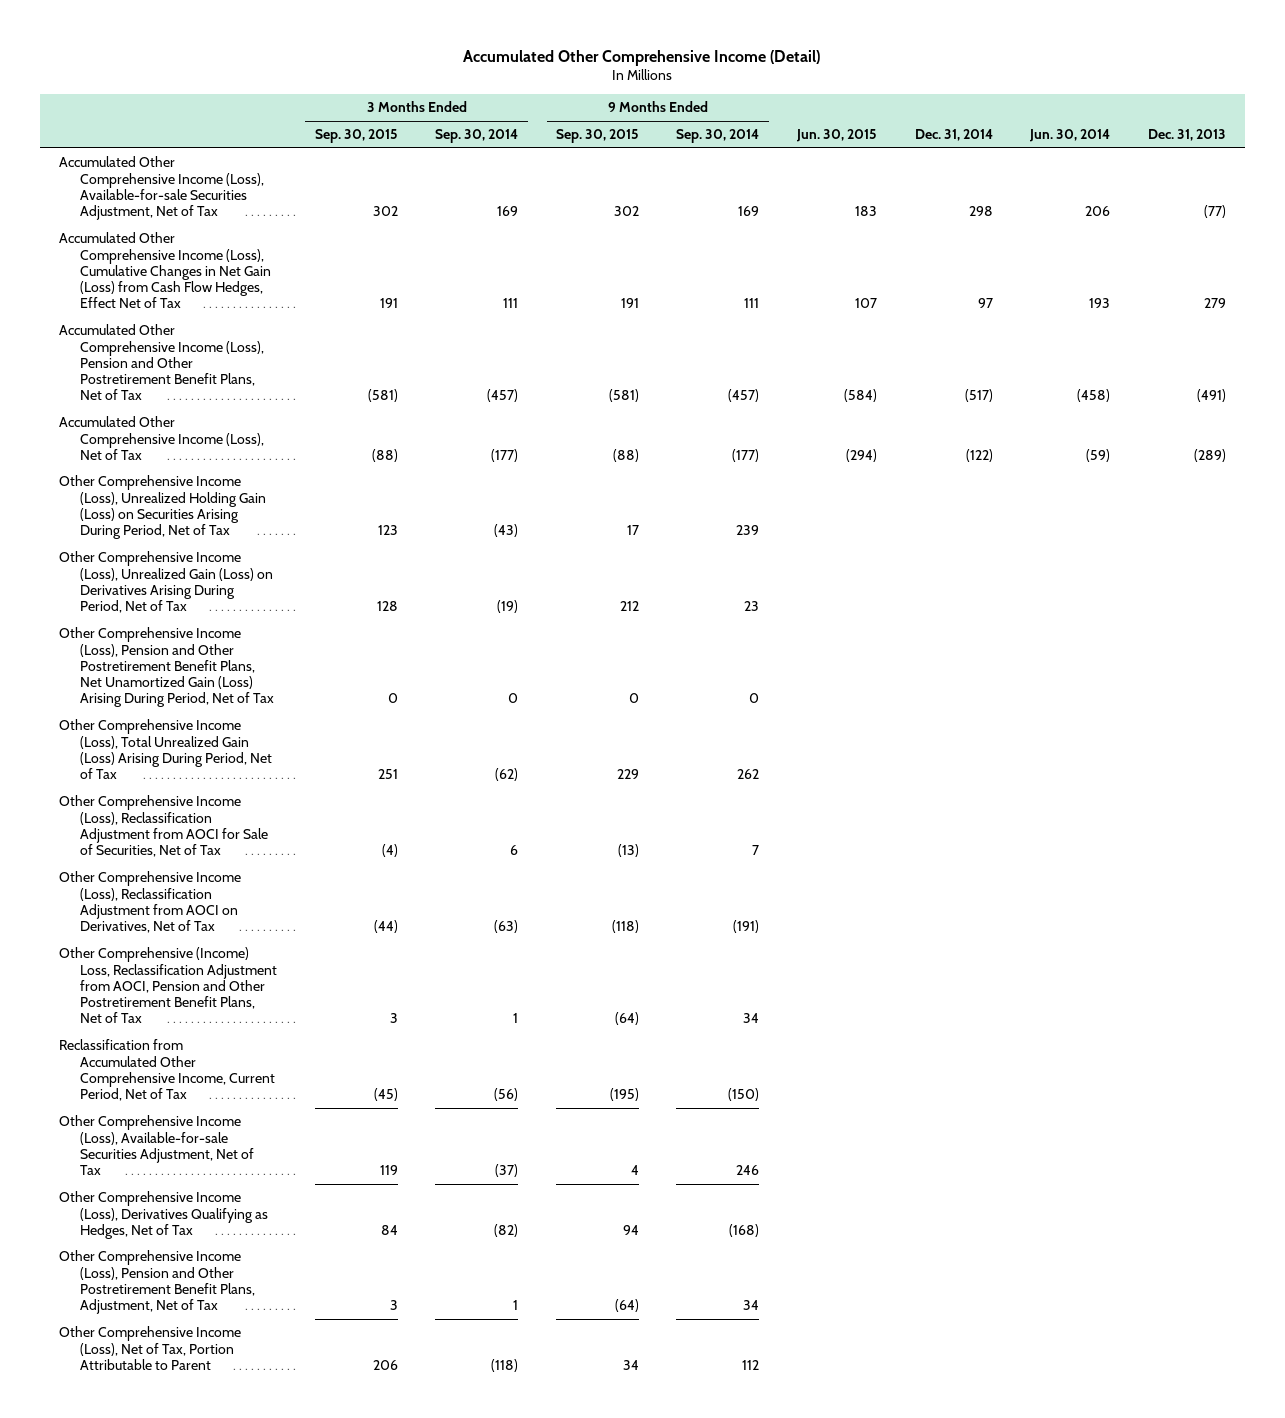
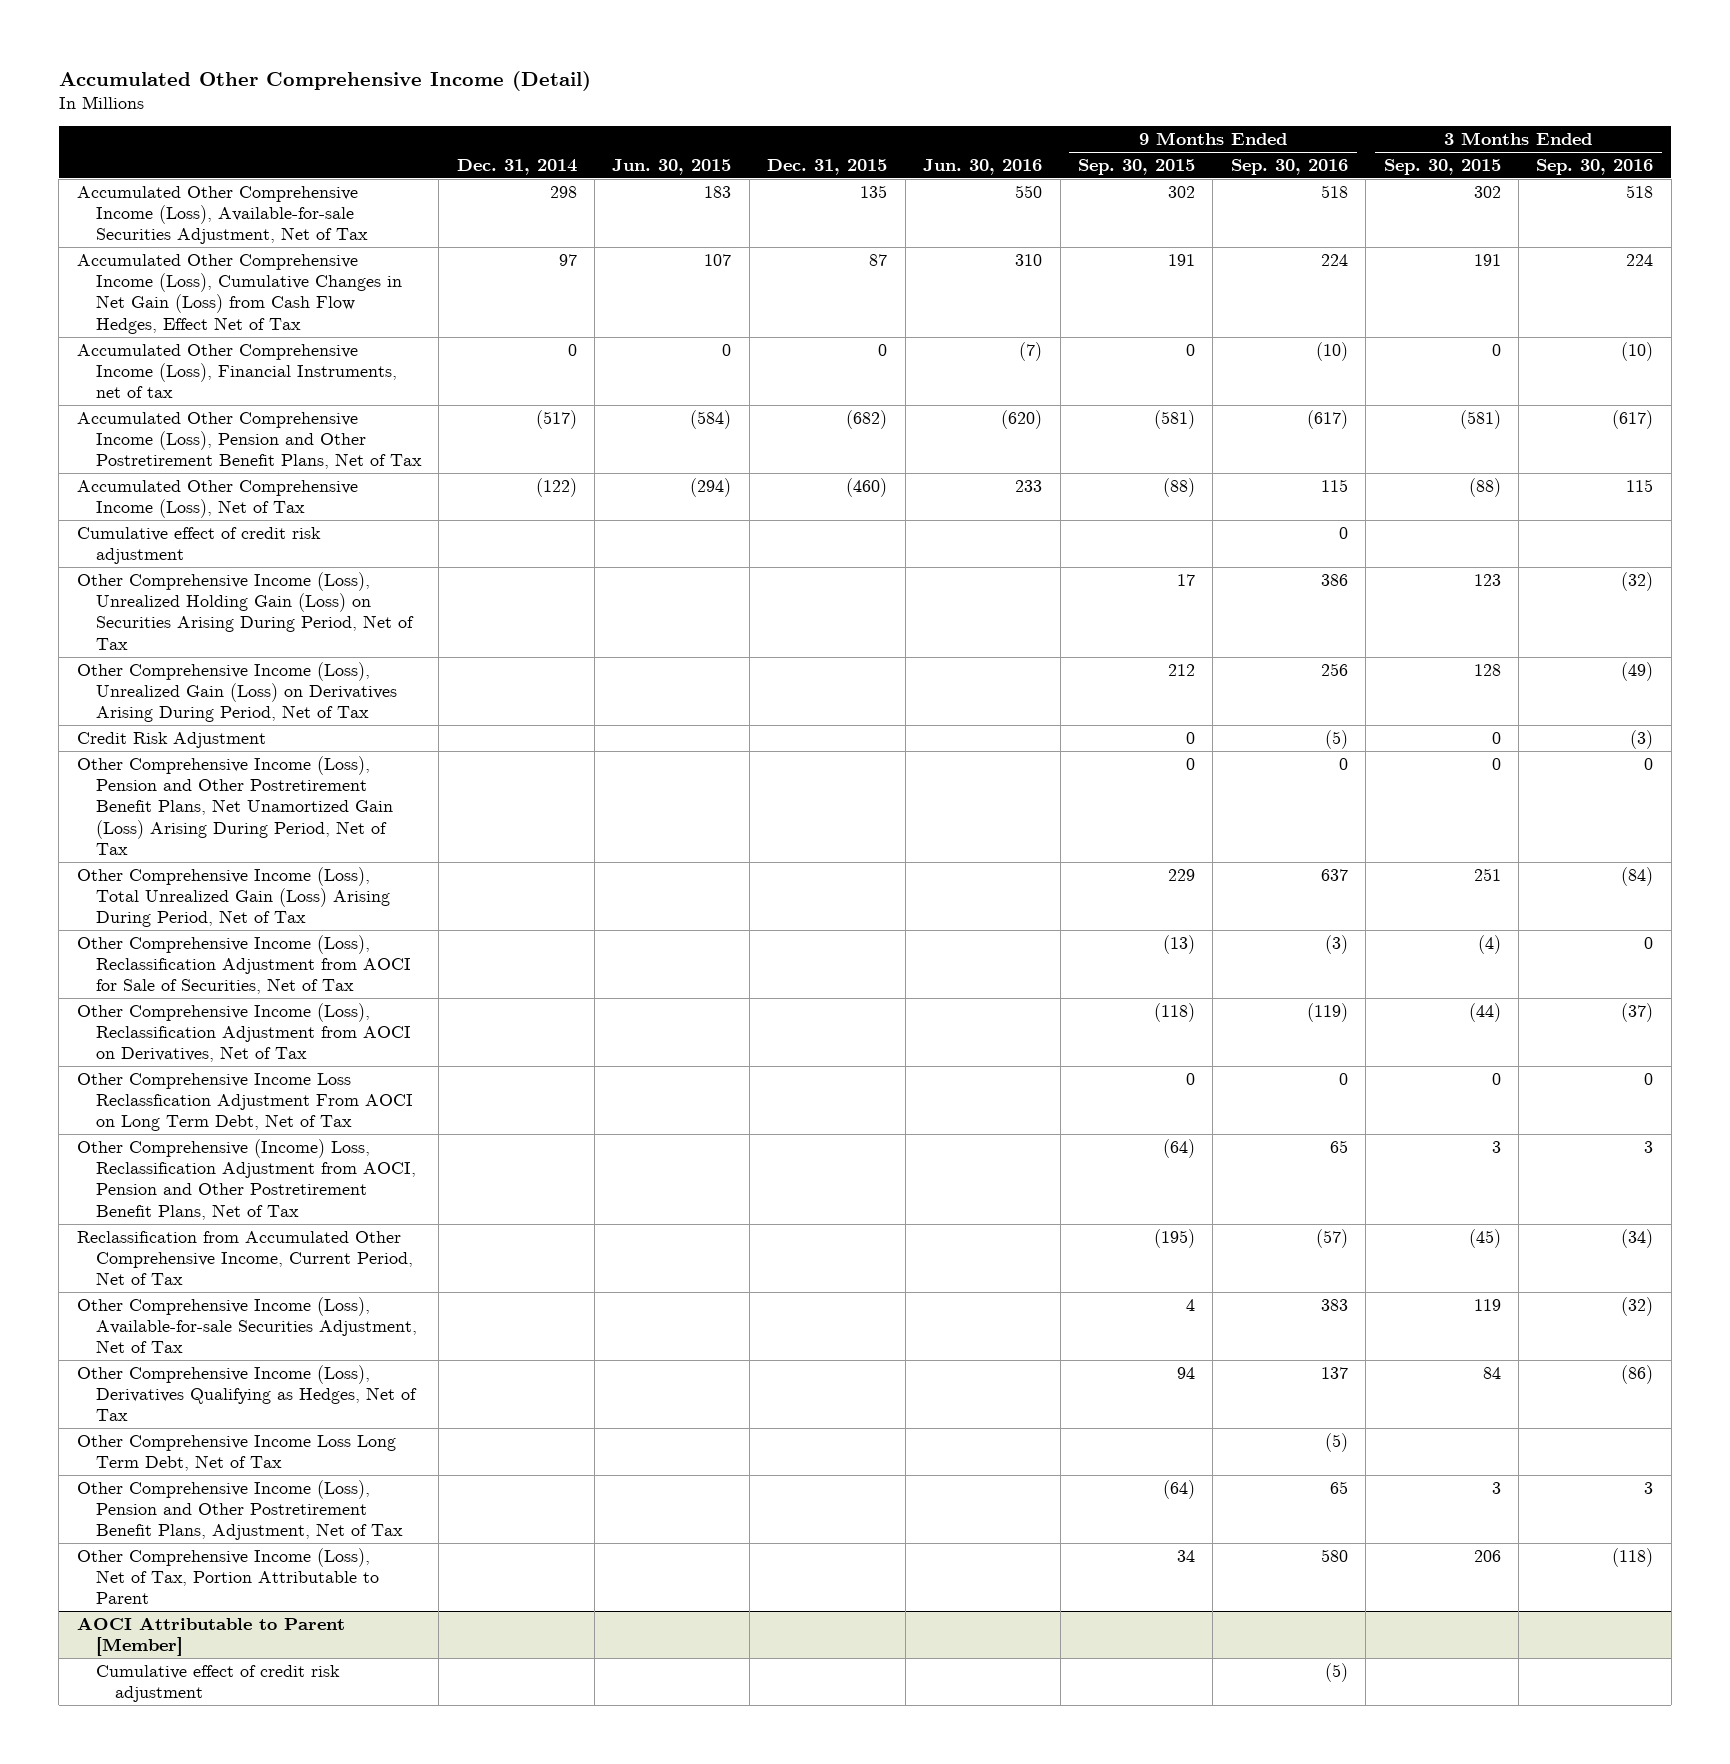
- | 3 Months Ended Sep. 30, 2015 | 3 Months Ended Sep. 30, 2014 | 9 Months Ended Sep. 30, 2015 | 9 Months Ended Sep. 30, 2014 | Jun. 30, 2015 | Dec. 31, 2014 | Jun. 30, 2014 | Dec. 31, 2013
+ | Dec. 31, 2014 | Jun. 30, 2015 | Dec. 31, 2015 | Jun. 30, 2016 | 9 Months Ended Sep. 30, 2015 | 9 Months Ended Sep. 30, 2016 | 3 Months Ended Sep. 30, 2015 | 3 Months Ended Sep. 30, 2016
+ Accumulated Other Comprehensive Income (Loss), Financial Instruments, net of tax | 0 | 0 | 0 | (7) | 0 | (10) | 0 | (10)
+ Cumulative effect of credit risk adjustment | | | | | | 0 | |
+ Credit Risk Adjustment | | | | | 0 | (5) | 0 | (3)
+ Other Comprehensive Income Loss Reclassfication Adjustment From AOCI on Long Term Debt, Net of Tax | | | | | 0 | 0 | 0 | 0
+ Other Comprehensive Income Loss Long Term Debt, Net of Tax | | | | | | (5) | |
+ AOCI Attributable to Parent [Member]
+ Cumulative effect of credit risk adjustment | | | | | | (5) | |

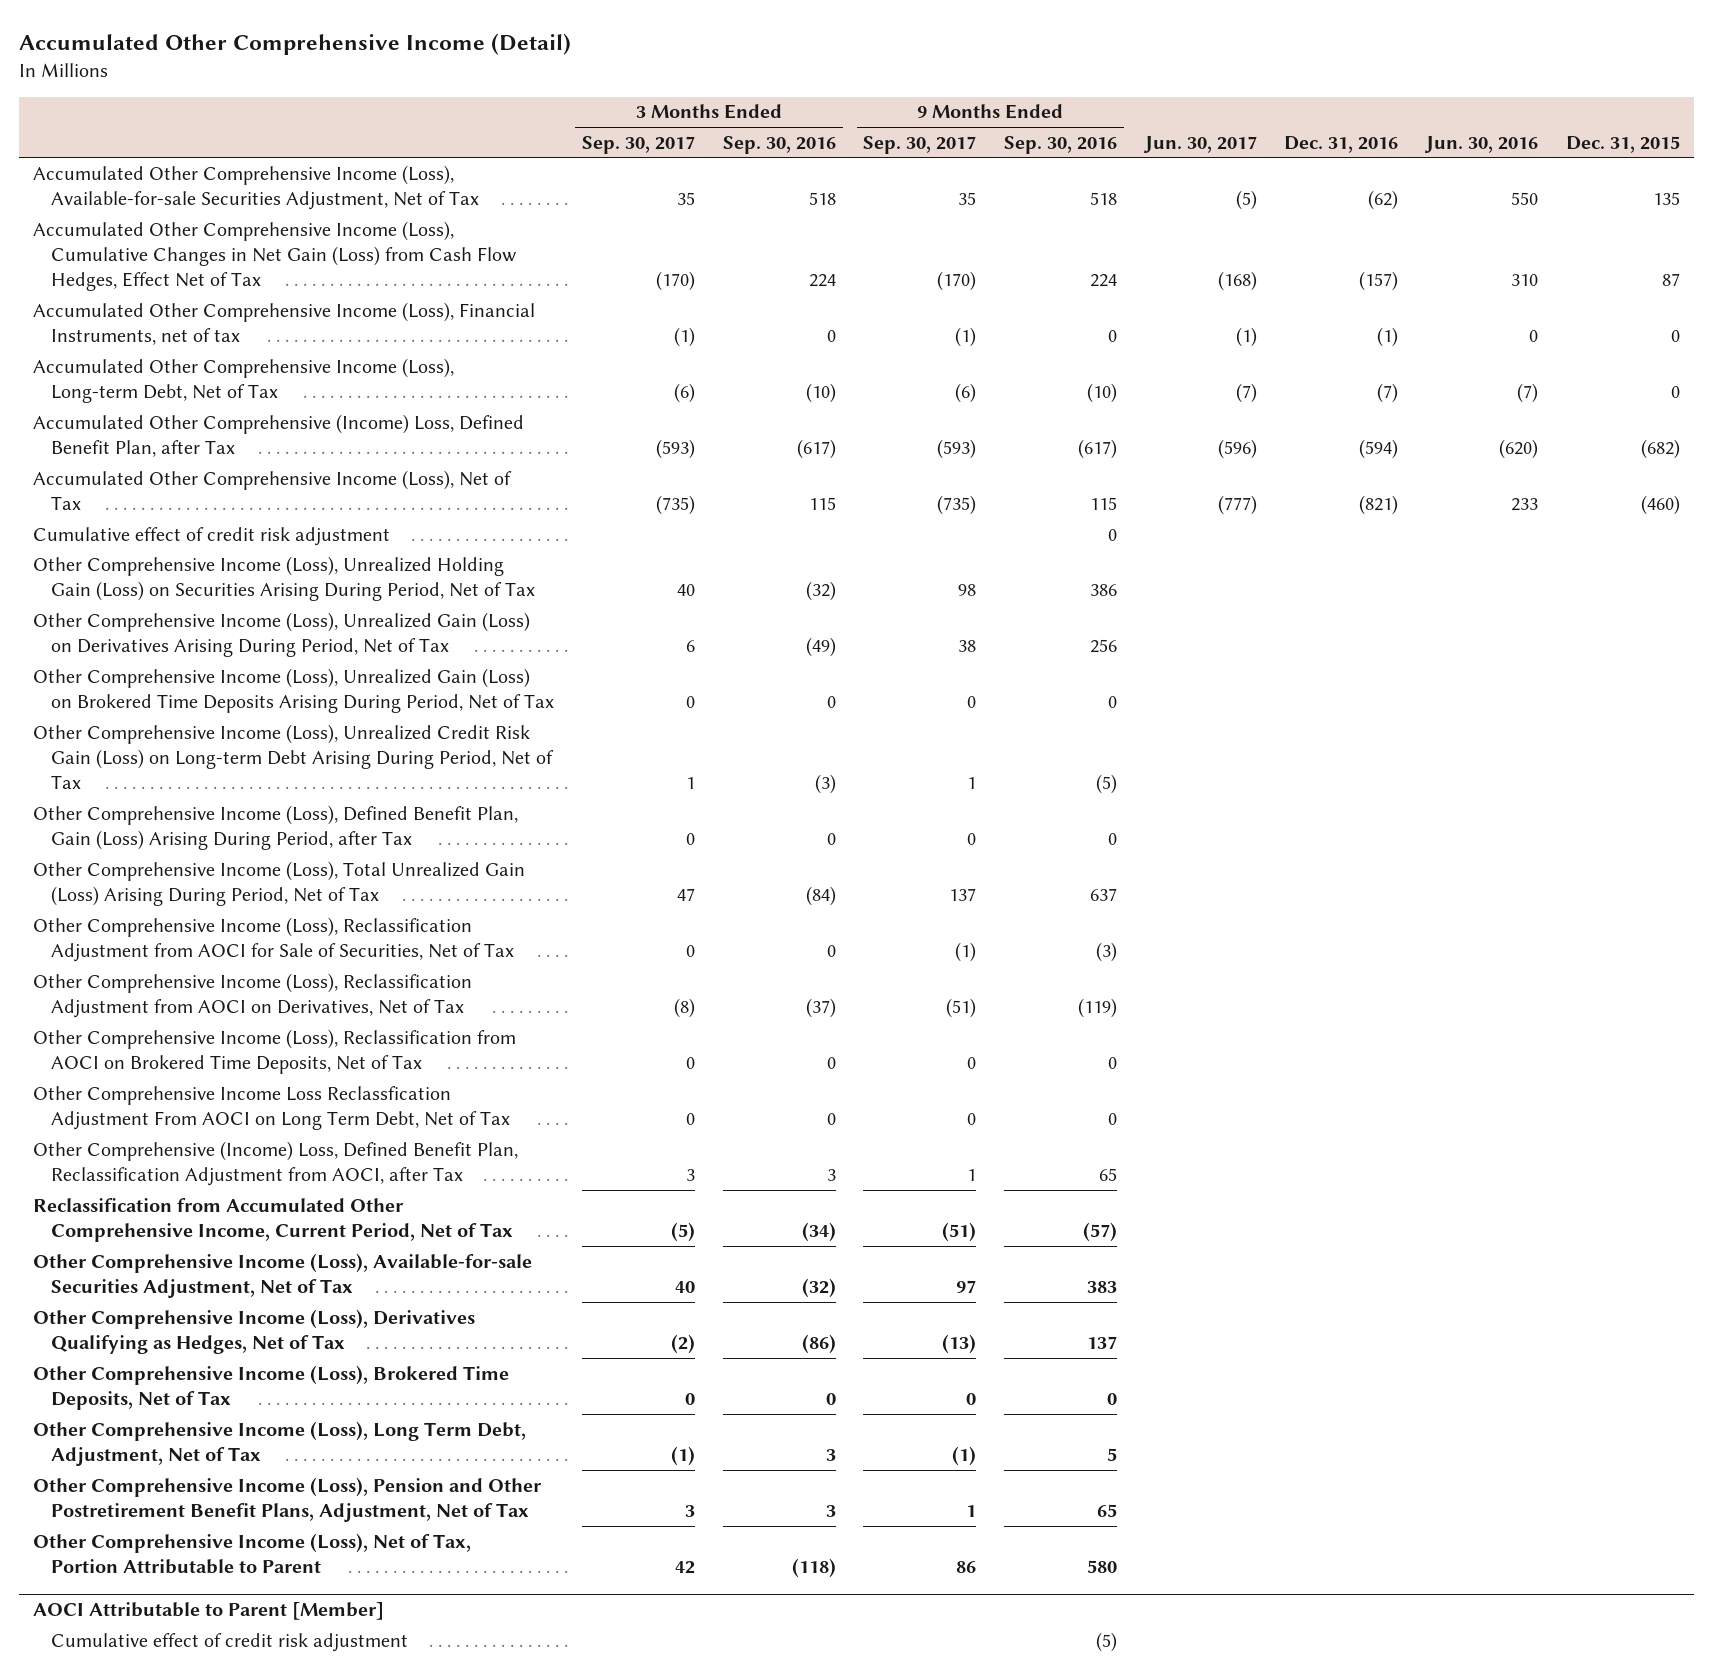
- | Dec. 31, 2014 | Jun. 30, 2015 | Dec. 31, 2015 | Jun. 30, 2016 | 9 Months Ended Sep. 30, 2015 | 9 Months Ended Sep. 30, 2016 | 3 Months Ended Sep. 30, 2015 | 3 Months Ended Sep. 30, 2016
+ | 3 Months Ended Sep. 30, 2017 | 3 Months Ended Sep. 30, 2016 | 9 Months Ended Sep. 30, 2017 | 9 Months Ended Sep. 30, 2016 | Jun. 30, 2017 | Dec. 31, 2016 | Jun. 30, 2016 | Dec. 31, 2015
- Accumulated Other Comprehensive Income (Loss), Financial Instruments, net of tax | 0 | 0 | 0 | (7) | 0 | (10) | 0 | (10)
- Accumulated Other Comprehensive Income (Loss), Pension and Other Postretirement Benefit Plans, Net of Tax | (517) | (584) | (682) | (620) | (581) | (617) | (581) | (617)
+ Accumulated Other Comprehensive Income (Loss), Financial Instruments, net of tax | (1) | 0 | (1) | 0 | (1) | (1) | 0 | 0
+ Accumulated Other Comprehensive Income (Loss), Long-term Debt, Net of Tax | (6) | (10) | (6) | (10) | (7) | (7) | (7) | 0
+ Accumulated Other Comprehensive (Income) Loss, Defined Benefit Plan, after Tax | (593) | (617) | (593) | (617) | (596) | (594) | (620) | (682)
- Credit Risk Adjustment | | | | | 0 | (5) | 0 | (3)
- Other Comprehensive Income (Loss), Pension and Other Postretirement Benefit Plans, Net Unamortized Gain (Loss) Arising During Period, Net of Tax | | | | | 0 | 0 | 0 | 0
+ Other Comprehensive Income (Loss), Unrealized Gain (Loss) on Brokered Time Deposits Arising During Period, Net of Tax | 0 | 0 | 0 | 0 | | | |
+ Other Comprehensive Income (Loss), Unrealized Credit Risk Gain (Loss) on Long-term Debt Arising During Period, Net of Tax | 1 | (3) | 1 | (5) | | | |
+ Other Comprehensive Income (Loss), Defined Benefit Plan, Gain (Loss) Arising During Period, after Tax | 0 | 0 | 0 | 0 | | | |
+ Other Comprehensive Income (Loss), Reclassification from AOCI on Brokered Time Deposits, Net of Tax | 0 | 0 | 0 | 0 | | | |
- Other Comprehensive (Income) Loss, Reclassification Adjustment from AOCI, Pension and Other Postretirement Benefit Plans, Net of Tax | | | | | (64) | 65 | 3 | 3
+ Other Comprehensive (Income) Loss, Defined Benefit Plan, Reclassification Adjustment from AOCI, after Tax | 3 | 3 | 1 | 65 | | | |
- Other Comprehensive Income Loss Long Term Debt, Net of Tax | | | | | | (5) | |
+ Other Comprehensive Income (Loss), Brokered Time Deposits, Net of Tax | 0 | 0 | 0 | 0 | | | |
+ Other Comprehensive Income (Loss), Long Term Debt, Adjustment, Net of Tax | (1) | 3 | (1) | 5 | | | |

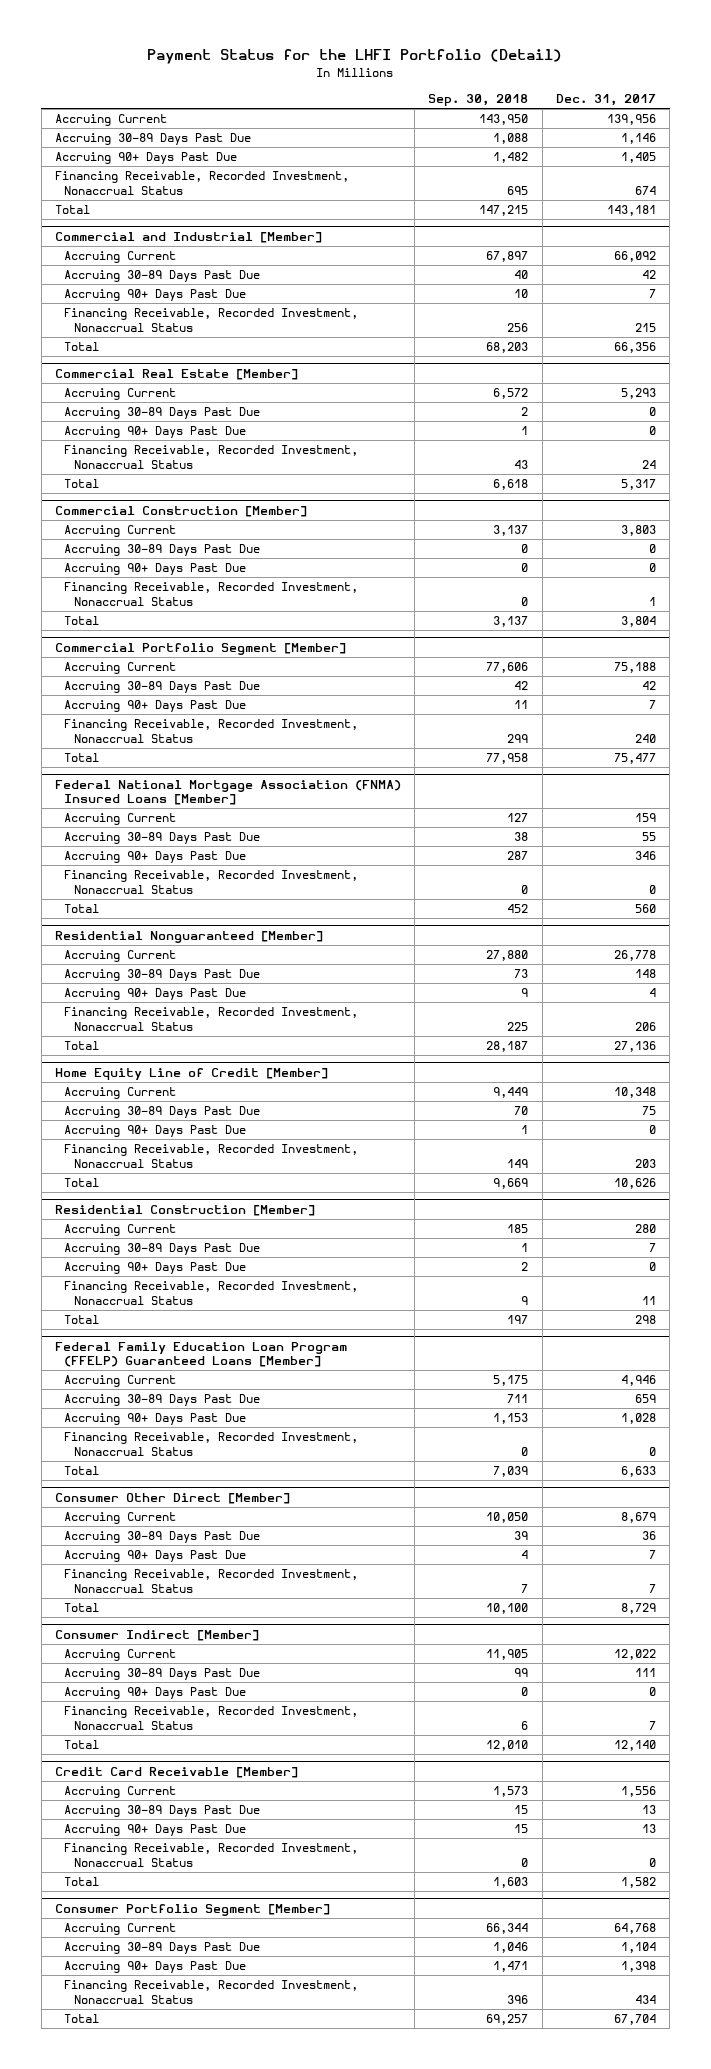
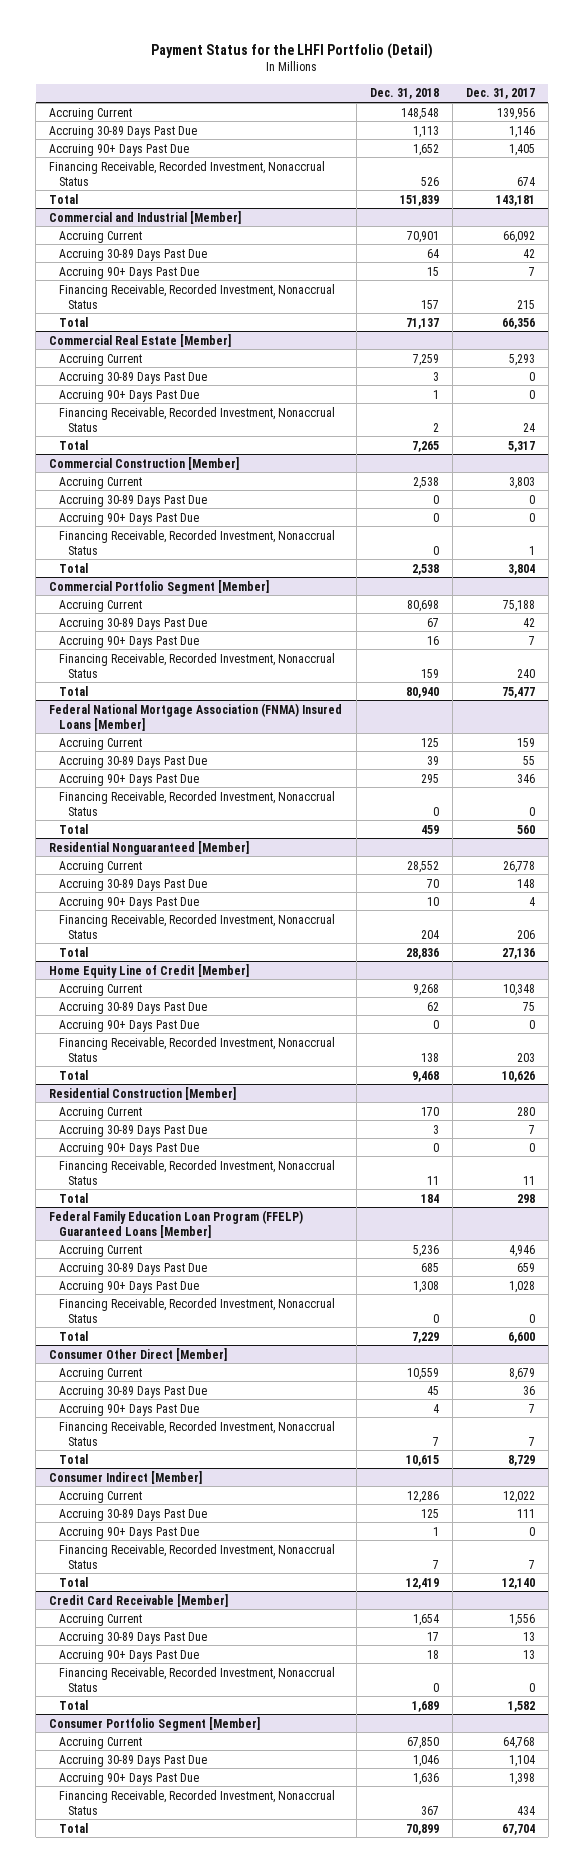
- | Sep. 30, 2018 | Dec. 31, 2017
+ | Dec. 31, 2018 | Dec. 31, 2017
@ Federal Family Education Loan Program (FFELP) Guaranteed Loans [Member]
- Total | 7,039 | 6,633
+ Total | 7,229 | 6,600

